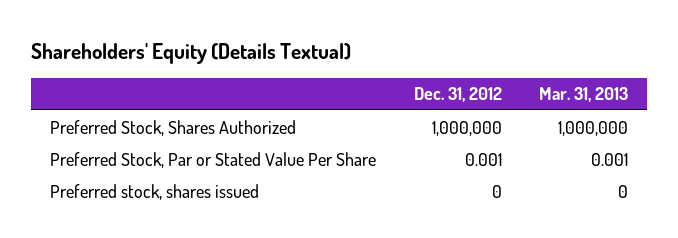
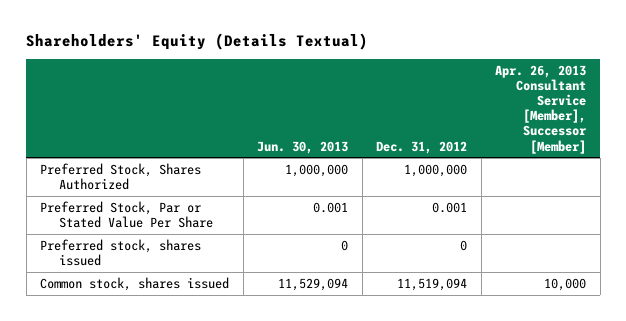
- | Dec. 31, 2012 | Mar. 31, 2013
+ | Jun. 30, 2013 | Dec. 31, 2012 | Apr. 26, 2013 Consultant Service [Member], Successor [Member]
+ Common stock, shares issued | 11,529,094 | 11,519,094 | 10,000

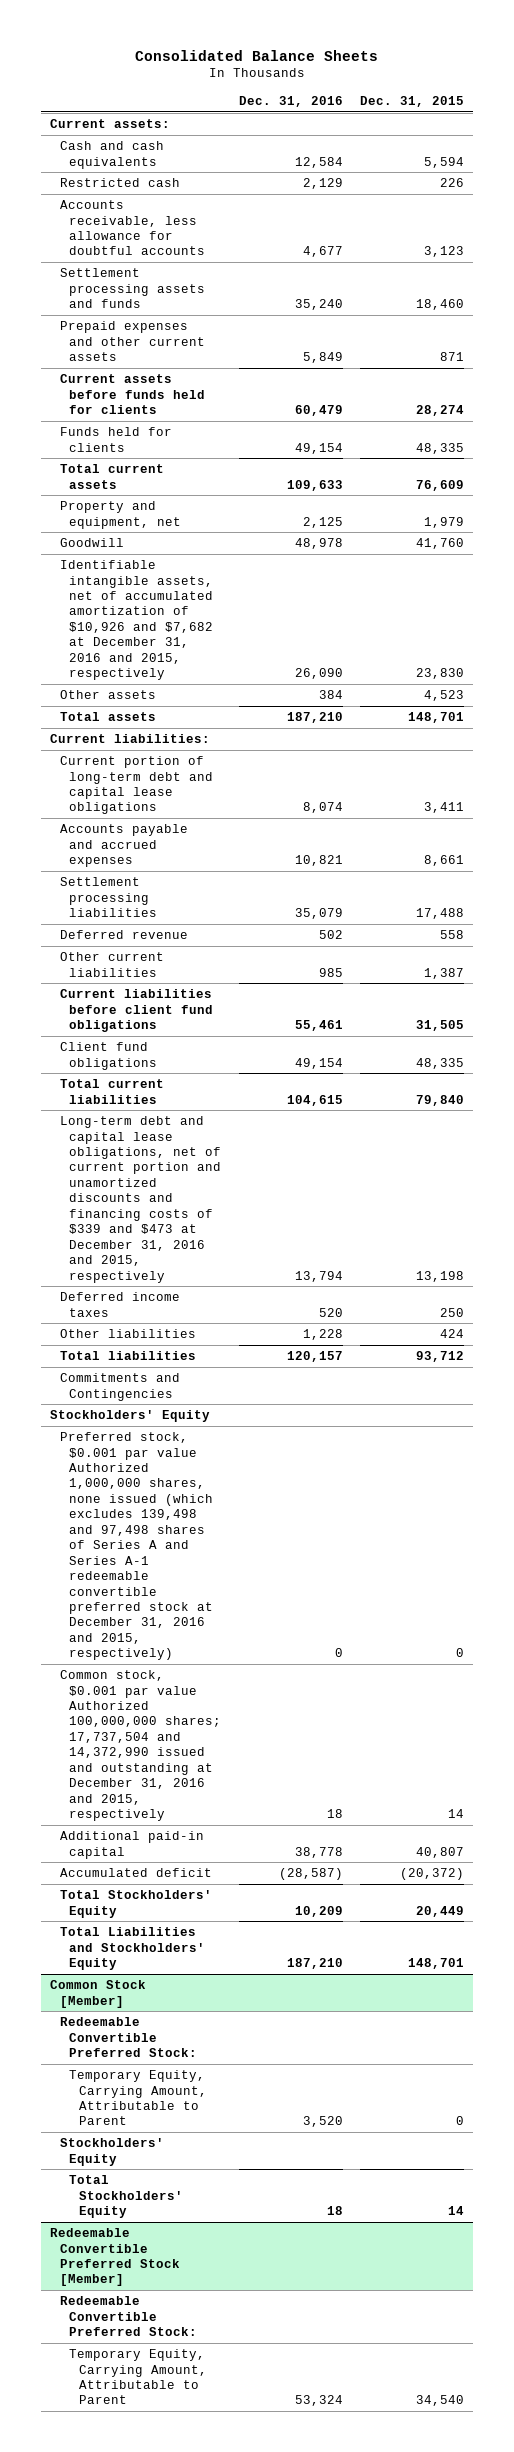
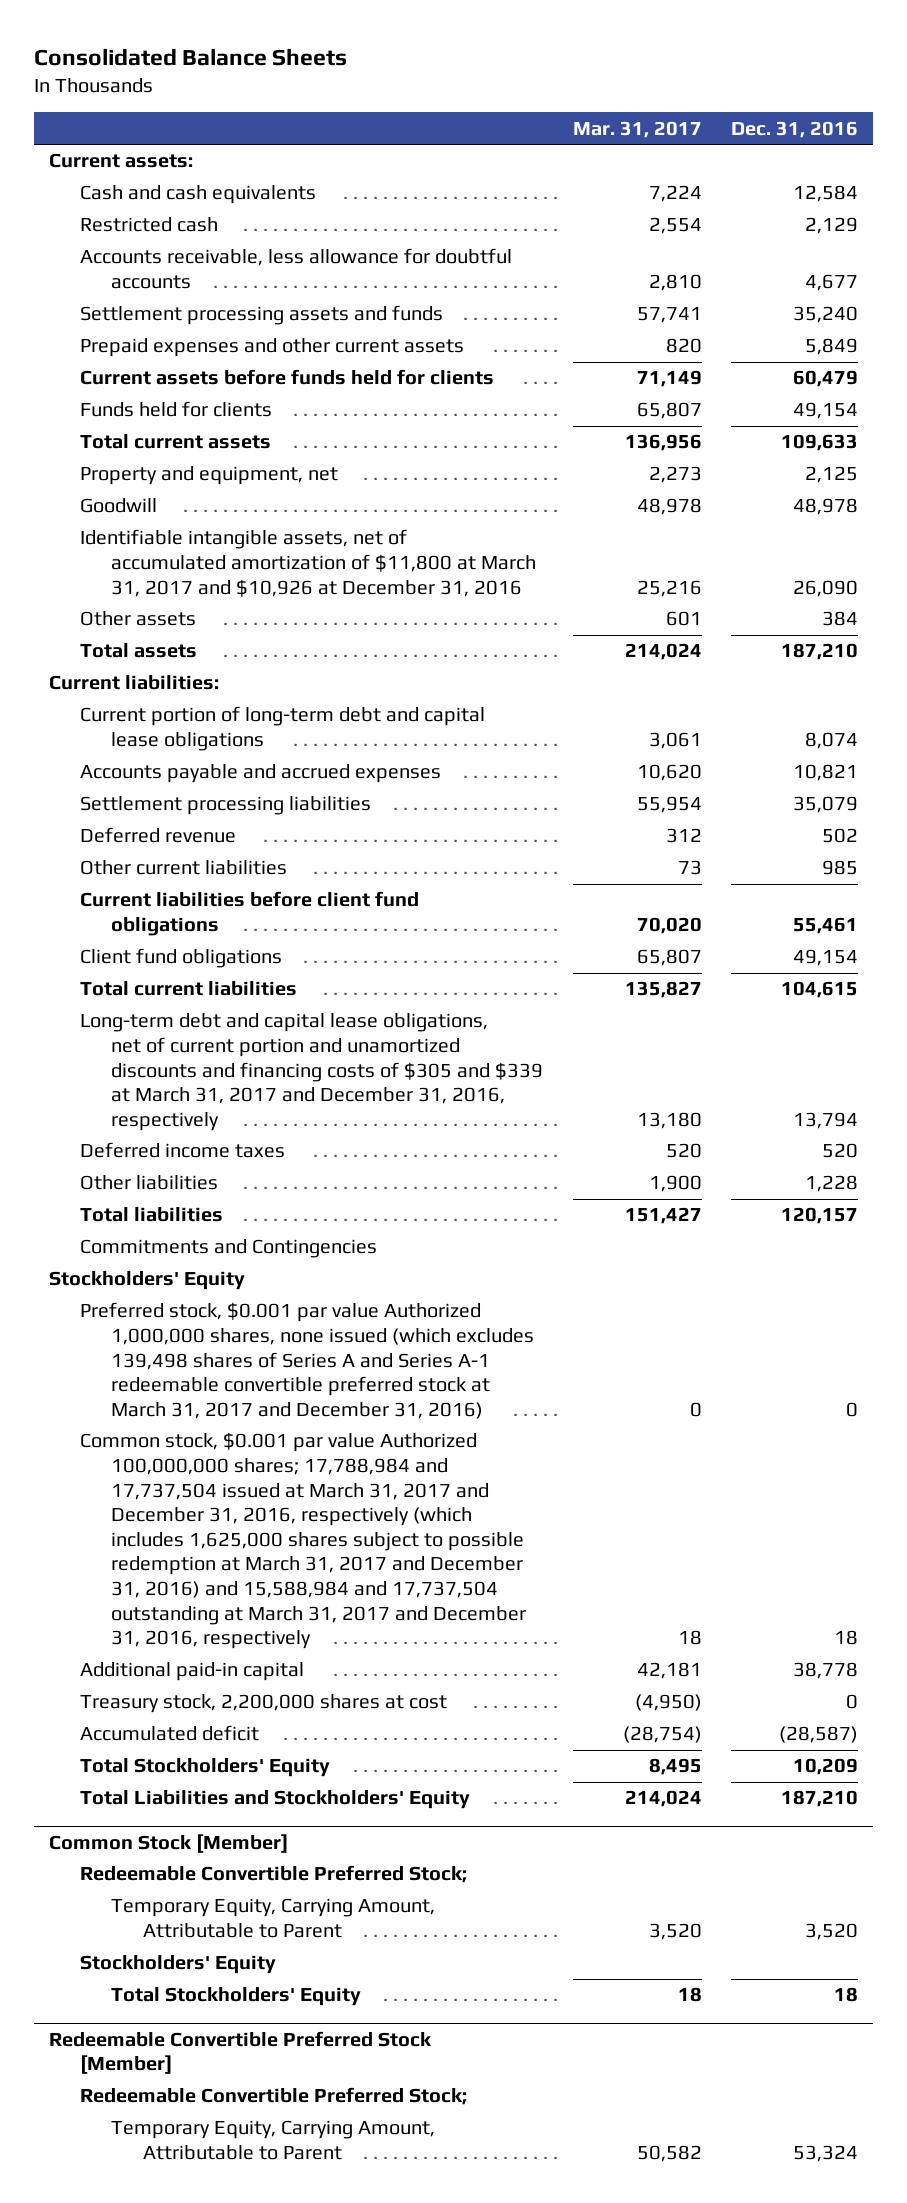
- | Dec. 31, 2016 | Dec. 31, 2015
+ | Mar. 31, 2017 | Dec. 31, 2016
- Identifiable intangible assets, net of accumulated amortization of $10,926 and $7,682 at December 31, 2016 and 2015, respectively | 26,090 | 23,830
+ Identifiable intangible assets, net of accumulated amortization of $11,800 at March 31, 2017 and $10,926 at December 31, 2016 | 25,216 | 26,090
- Long-term debt and capital lease obligations, net of current portion and unamortized discounts and financing costs of $339 and $473 at December 31, 2016 and 2015, respectively | 13,794 | 13,198
+ Long-term debt and capital lease obligations, net of current portion and unamortized discounts and financing costs of $305 and $339 at March 31, 2017 and December 31, 2016, respectively | 13,180 | 13,794
- Preferred stock, $0.001 par value Authorized 1,000,000 shares, none issued (which excludes 139,498 and 97,498 shares of Series A and Series A-1 redeemable convertible preferred stock at December 31, 2016 and 2015, respectively) | 0 | 0
- Common stock, $0.001 par value Authorized 100,000,000 shares; 17,737,504 and 14,372,990 issued and outstanding at December 31, 2016 and 2015, respectively | 18 | 14
+ Preferred stock, $0.001 par value Authorized 1,000,000 shares, none issued (which excludes 139,498 shares of Series A and Series A-1 redeemable convertible preferred stock at March 31, 2017 and December 31, 2016) | 0 | 0
+ Common stock, $0.001 par value Authorized 100,000,000 shares; 17,788,984 and 17,737,504 issued at March 31, 2017 and December 31, 2016, respectively (which includes 1,625,000 shares subject to possible redemption at March 31, 2017 and December 31, 2016) and 15,588,984 and 17,737,504 outstanding at March 31, 2017 and December 31, 2016, respectively | 18 | 18
+ Treasury stock, 2,200,000 shares at cost | (4,950) | 0
@ Common Stock [Member]
- Redeemable Convertible Preferred Stock:
+ Redeemable Convertible Preferred Stock;
@ Redeemable Convertible Preferred Stock [Member]
- Redeemable Convertible Preferred Stock:
+ Redeemable Convertible Preferred Stock;

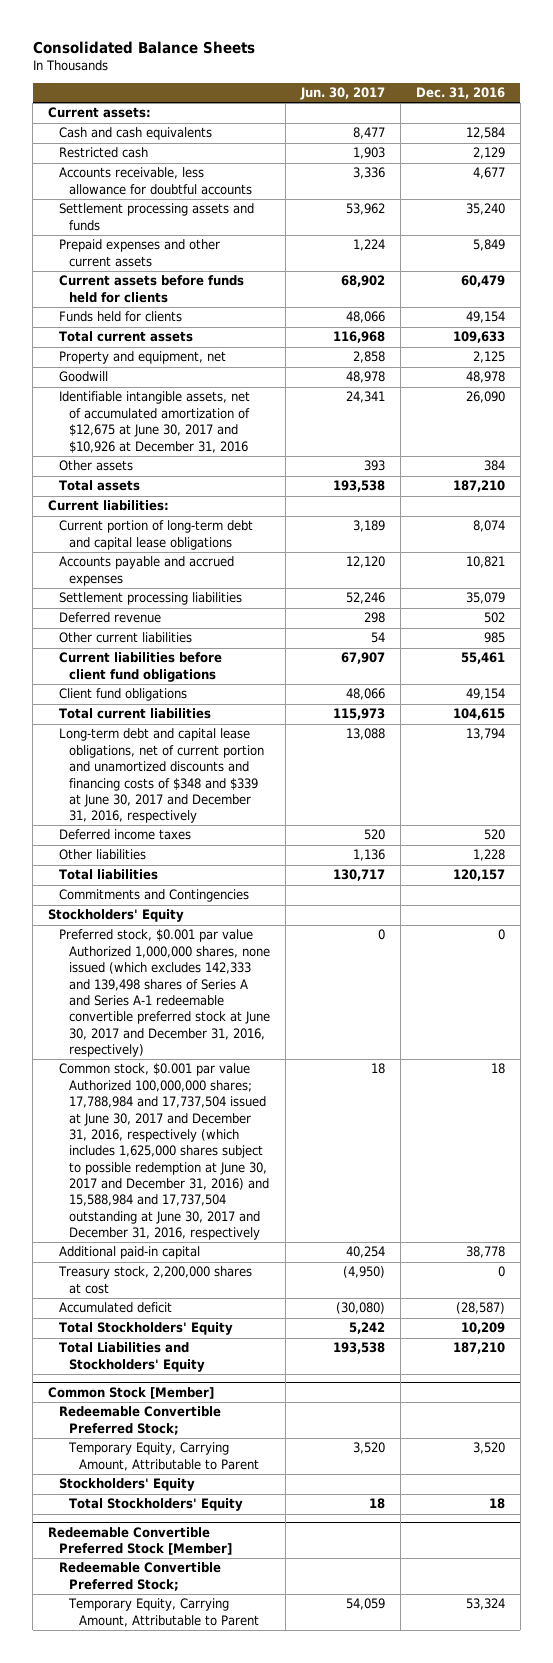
- | Mar. 31, 2017 | Dec. 31, 2016
+ | Jun. 30, 2017 | Dec. 31, 2016
- Identifiable intangible assets, net of accumulated amortization of $11,800 at March 31, 2017 and $10,926 at December 31, 2016 | 25,216 | 26,090
+ Identifiable intangible assets, net of accumulated amortization of $12,675 at June 30, 2017 and $10,926 at December 31, 2016 | 24,341 | 26,090
- Long-term debt and capital lease obligations, net of current portion and unamortized discounts and financing costs of $305 and $339 at March 31, 2017 and December 31, 2016, respectively | 13,180 | 13,794
+ Long-term debt and capital lease obligations, net of current portion and unamortized discounts and financing costs of $348 and $339 at June 30, 2017 and December 31, 2016, respectively | 13,088 | 13,794
- Preferred stock, $0.001 par value Authorized 1,000,000 shares, none issued (which excludes 139,498 shares of Series A and Series A-1 redeemable convertible preferred stock at March 31, 2017 and December 31, 2016) | 0 | 0
- Common stock, $0.001 par value Authorized 100,000,000 shares; 17,788,984 and 17,737,504 issued at March 31, 2017 and December 31, 2016, respectively (which includes 1,625,000 shares subject to possible redemption at March 31, 2017 and December 31, 2016) and 15,588,984 and 17,737,504 outstanding at March 31, 2017 and December 31, 2016, respectively | 18 | 18
+ Preferred stock, $0.001 par value Authorized 1,000,000 shares, none issued (which excludes 142,333 and 139,498 shares of Series A and Series A-1 redeemable convertible preferred stock at June 30, 2017 and December 31, 2016, respectively) | 0 | 0
+ Common stock, $0.001 par value Authorized 100,000,000 shares; 17,788,984 and 17,737,504 issued at June 30, 2017 and December 31, 2016, respectively (which includes 1,625,000 shares subject to possible redemption at June 30, 2017 and December 31, 2016) and 15,588,984 and 17,737,504 outstanding at June 30, 2017 and December 31, 2016, respectively | 18 | 18

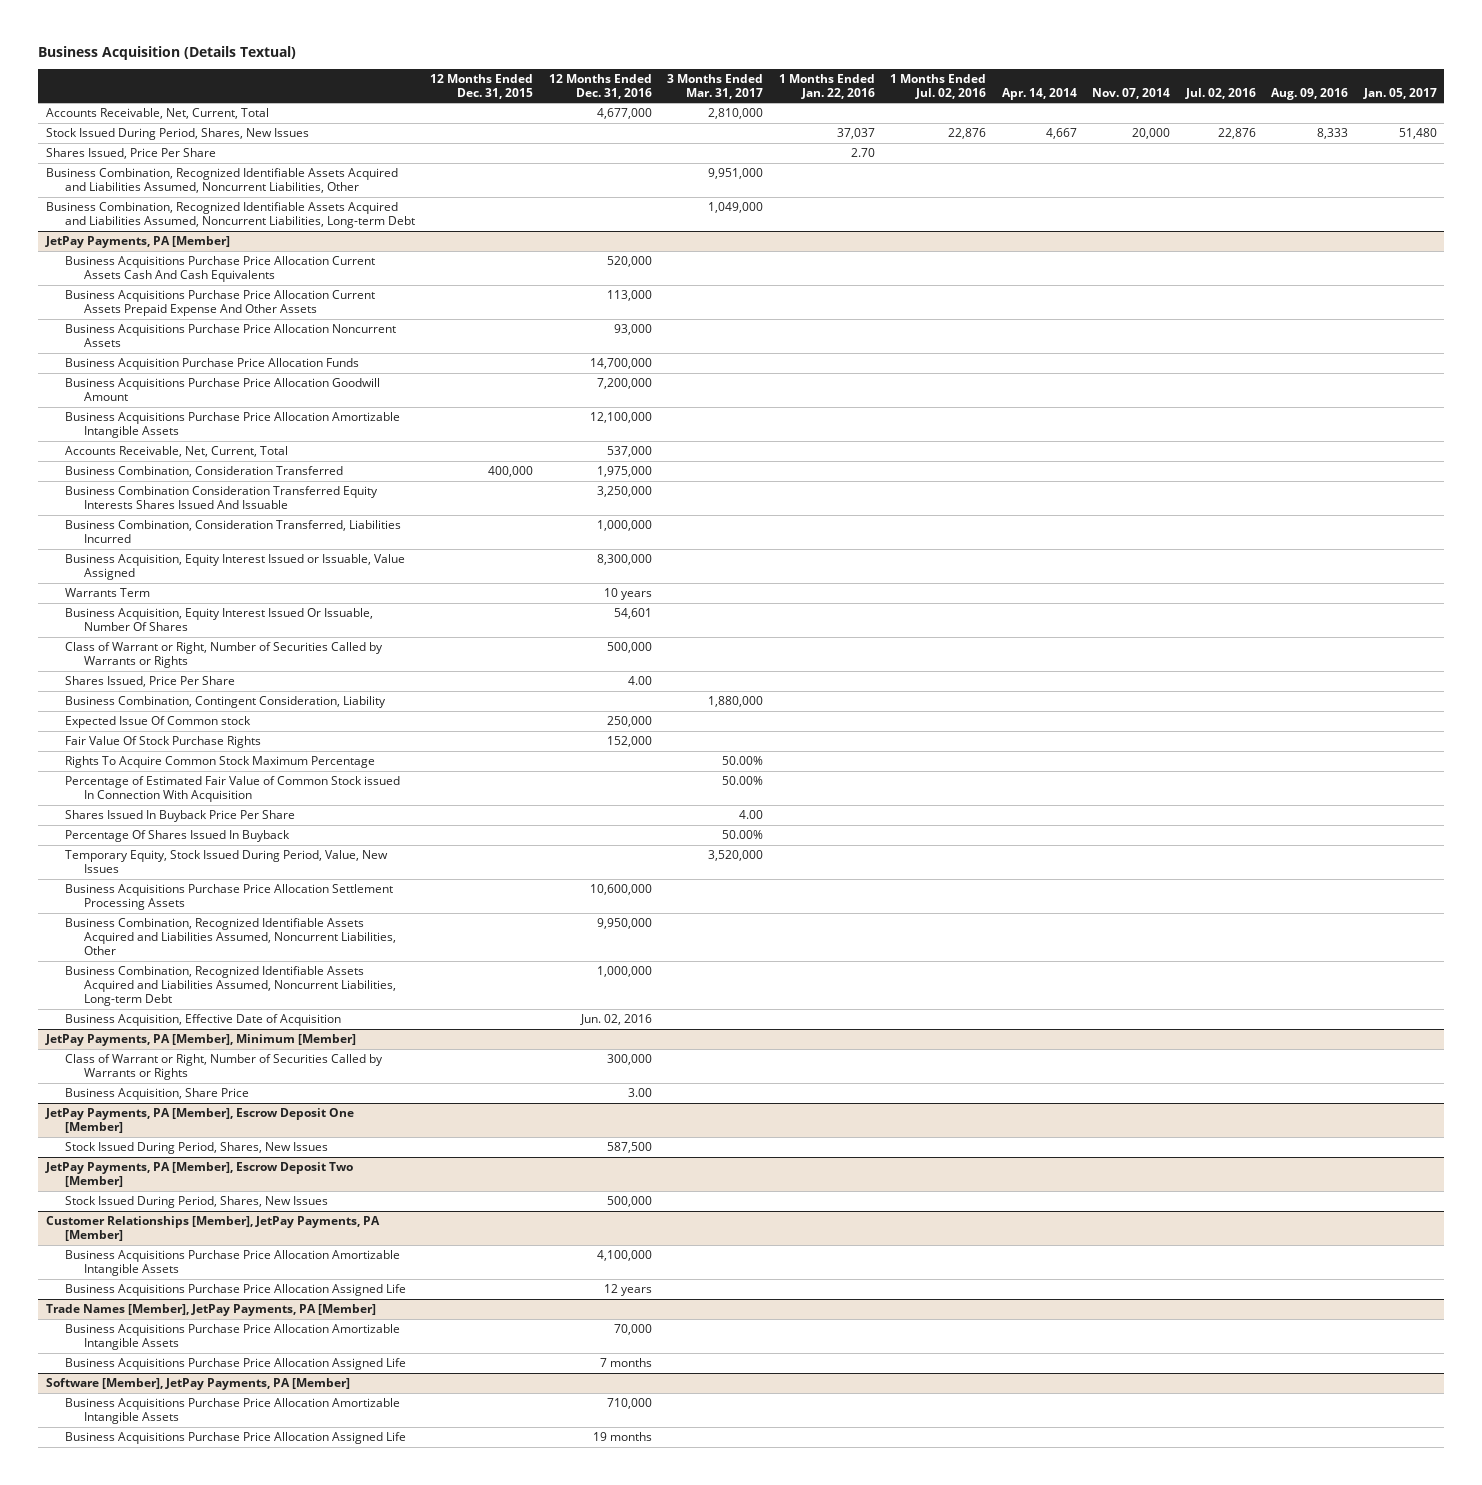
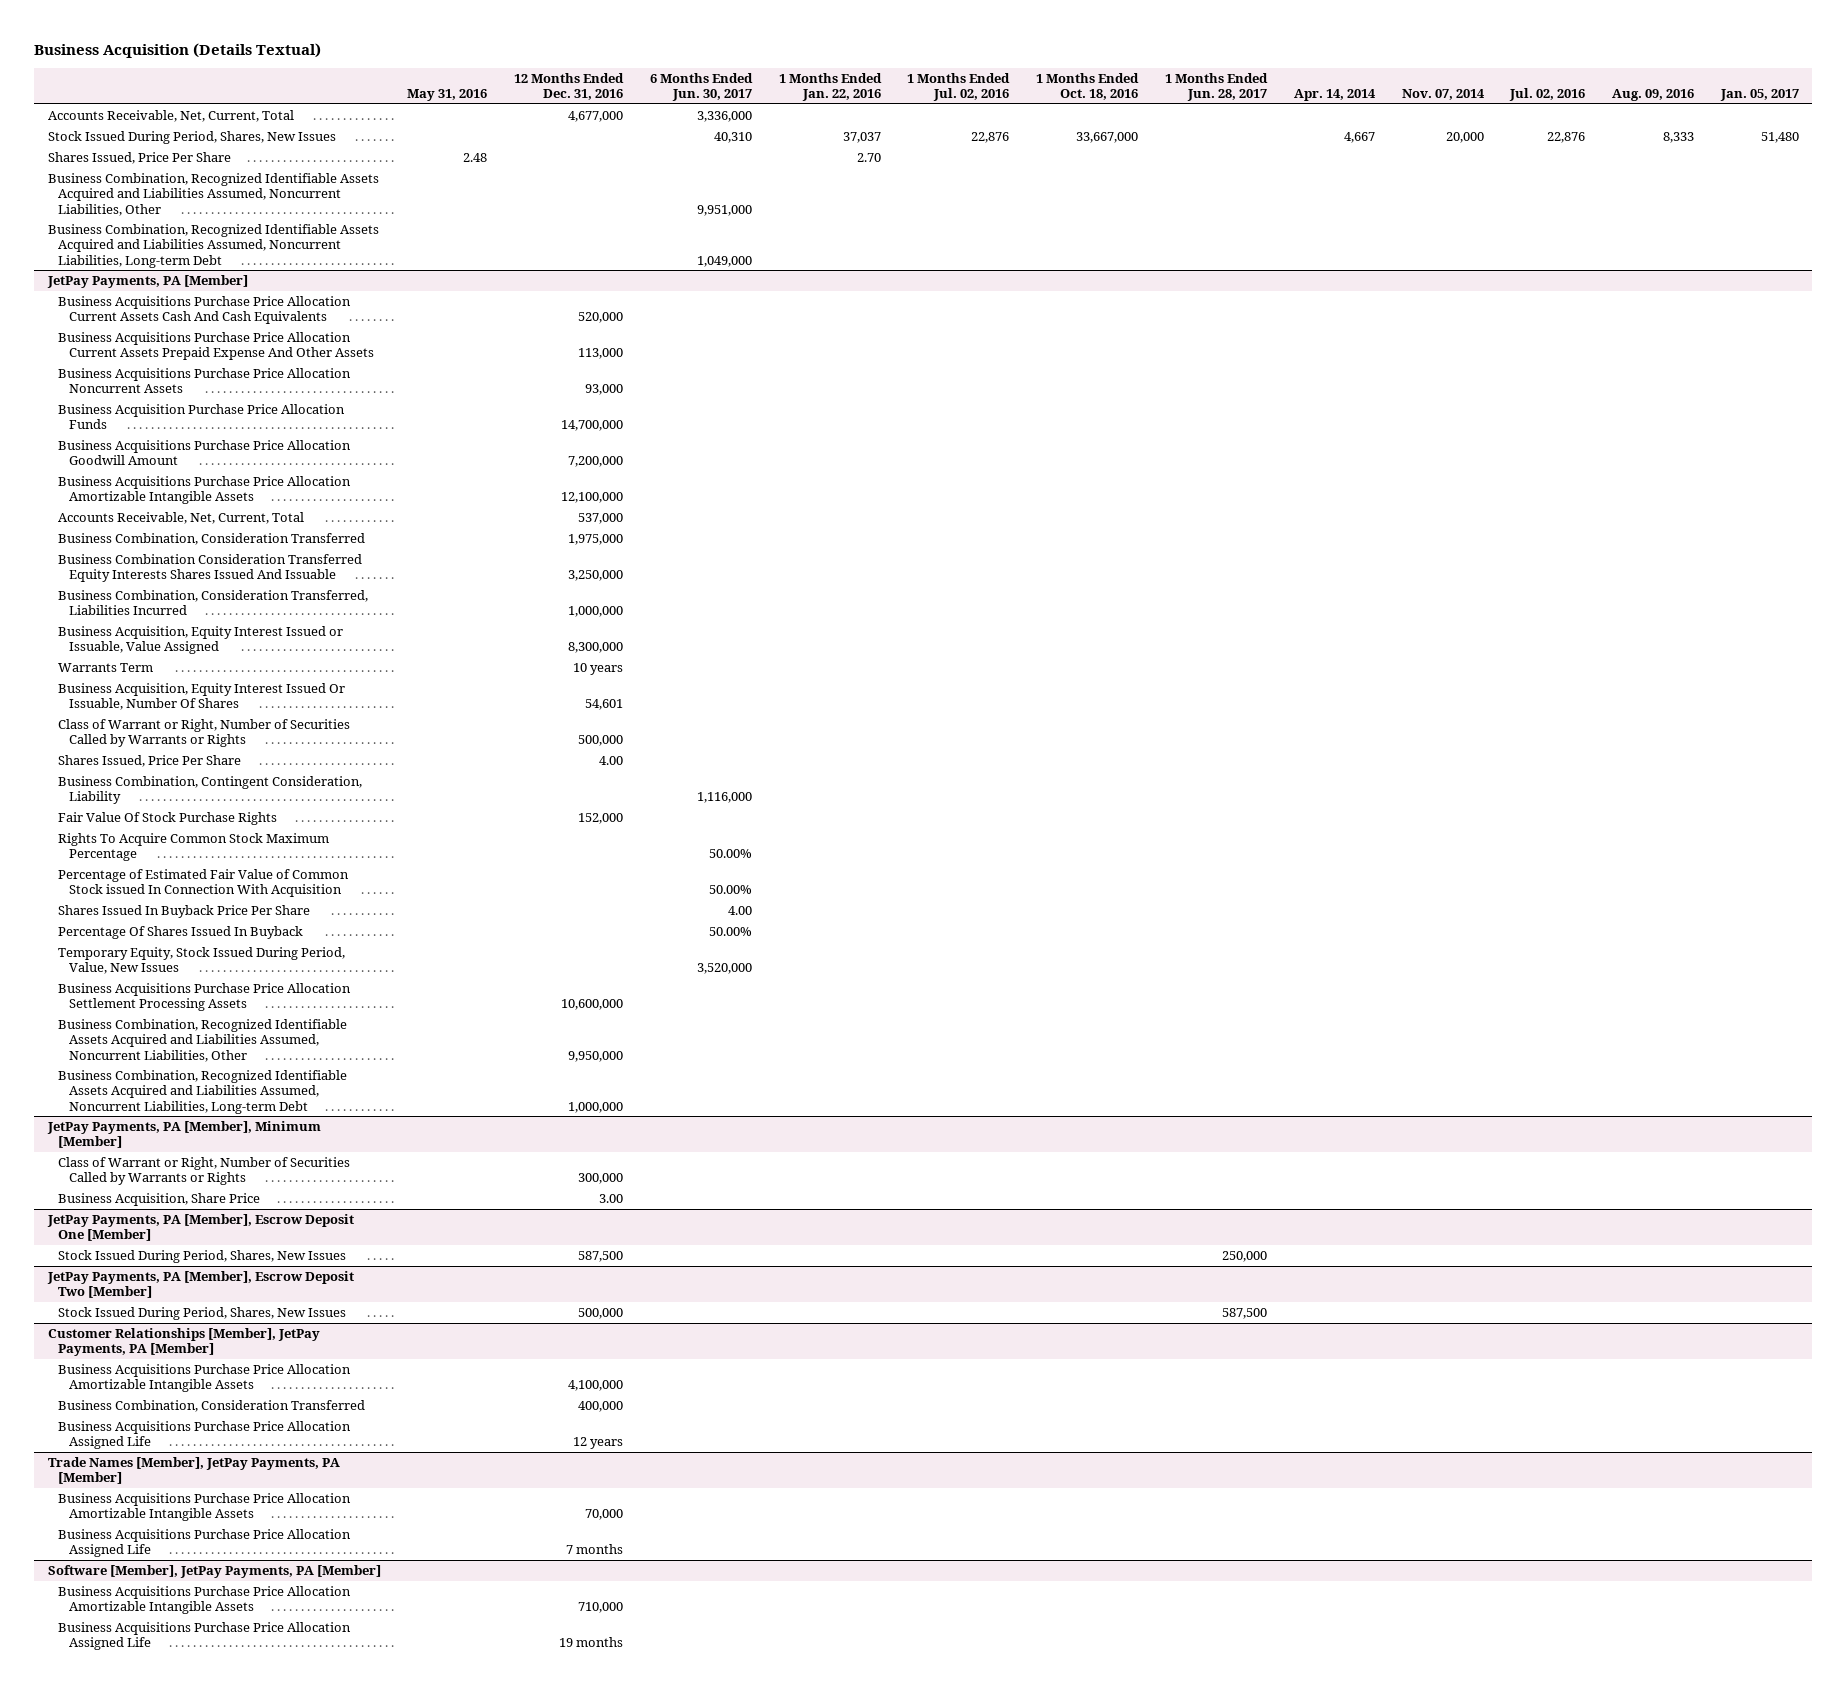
- | 12 Months Ended Dec. 31, 2015 | 12 Months Ended Dec. 31, 2016 | 3 Months Ended Mar. 31, 2017 | 1 Months Ended Jan. 22, 2016 | 1 Months Ended Jul. 02, 2016 | Apr. 14, 2014 | Nov. 07, 2014 | Jul. 02, 2016 | Aug. 09, 2016 | Jan. 05, 2017
+ | May 31, 2016 | 12 Months Ended Dec. 31, 2016 | 6 Months Ended Jun. 30, 2017 | 1 Months Ended Jan. 22, 2016 | 1 Months Ended Jul. 02, 2016 | 1 Months Ended Oct. 18, 2016 | 1 Months Ended Jun. 28, 2017 | Apr. 14, 2014 | Nov. 07, 2014 | Jul. 02, 2016 | Aug. 09, 2016 | Jan. 05, 2017
@ JetPay Payments, PA [Member]
- Expected Issue Of Common stock | | 250,000 | | | | | | | |
- Business Acquisition, Effective Date of Acquisition | | Jun. 02, 2016 | | | | | | | |
@ Customer Relationships [Member], JetPay Payments, PA [Member]
+ Business Combination, Consideration Transferred | | 400,000 | | | | | | | | | |

